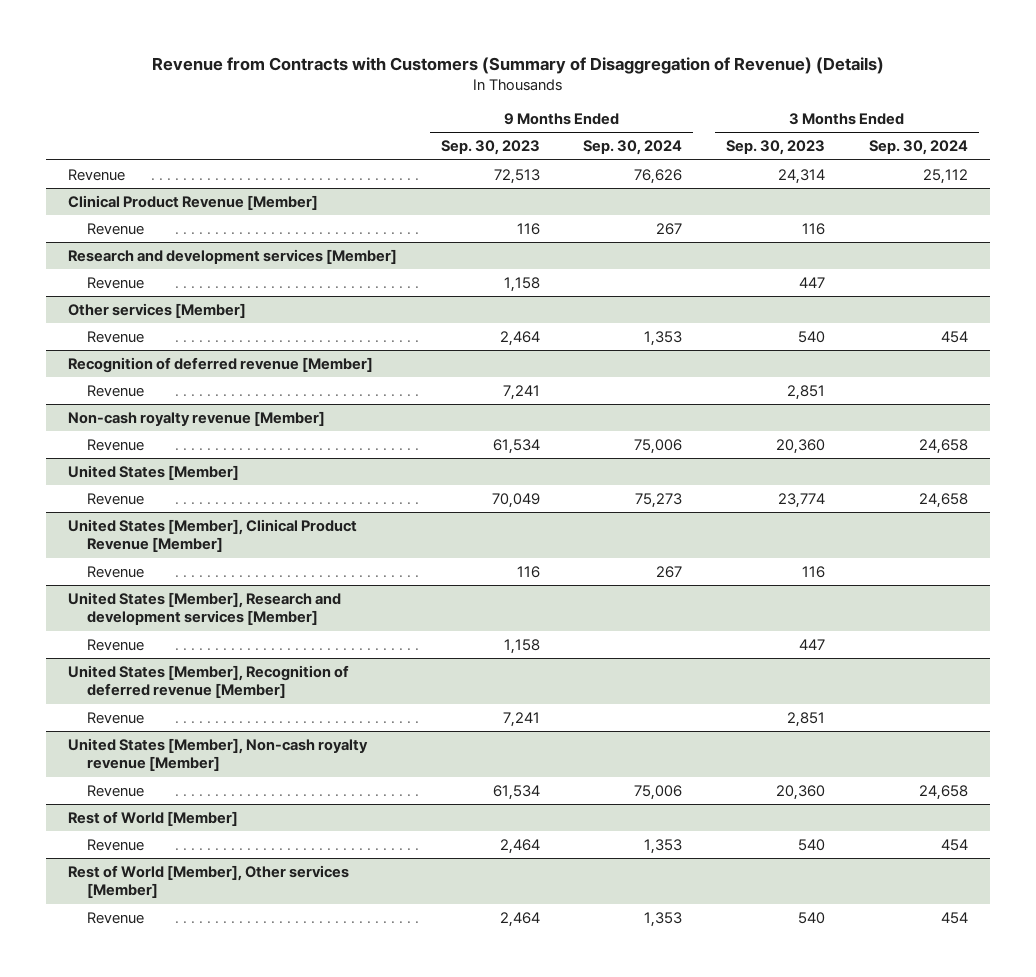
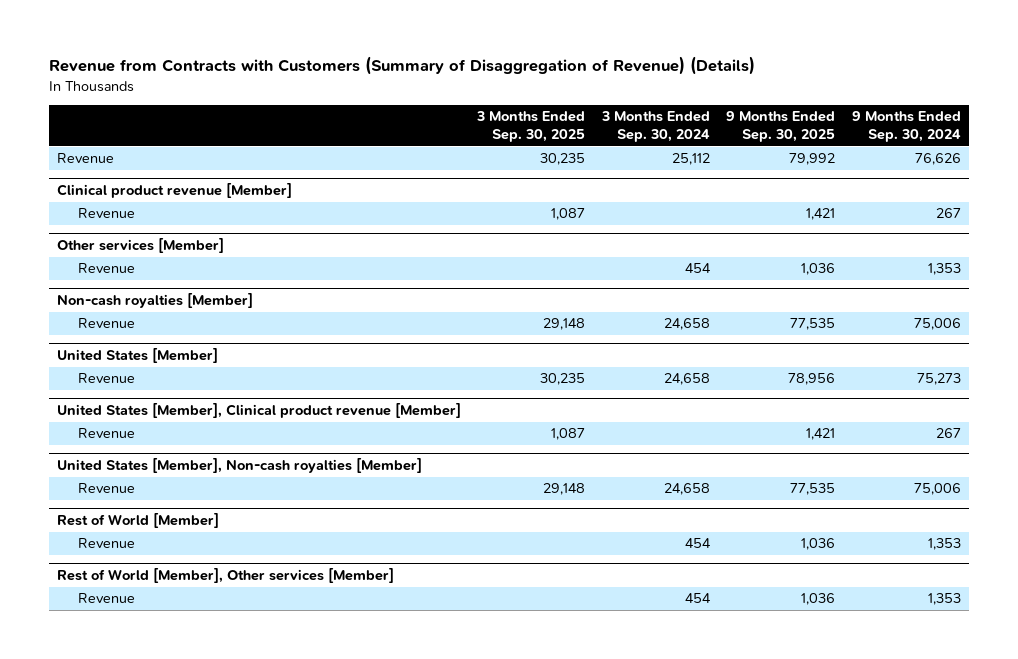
- | 9 Months Ended Sep. 30, 2023 | 9 Months Ended Sep. 30, 2024 | 3 Months Ended Sep. 30, 2023 | 3 Months Ended Sep. 30, 2024
+ | 3 Months Ended Sep. 30, 2025 | 3 Months Ended Sep. 30, 2024 | 9 Months Ended Sep. 30, 2025 | 9 Months Ended Sep. 30, 2024
- Clinical Product Revenue [Member]
+ Clinical product revenue [Member]
- Research and development services [Member]
- Revenue | 1,158 | | 447 |
- Recognition of deferred revenue [Member]
- Revenue | 7,241 | | 2,851 |
- Non-cash royalty revenue [Member]
+ Non-cash royalties [Member]
- United States [Member], Clinical Product Revenue [Member]
+ United States [Member], Clinical product revenue [Member]
- United States [Member], Research and development services [Member]
- Revenue | 1,158 | | 447 |
- United States [Member], Recognition of deferred revenue [Member]
- Revenue | 7,241 | | 2,851 |
- United States [Member], Non-cash royalty revenue [Member]
+ United States [Member], Non-cash royalties [Member]

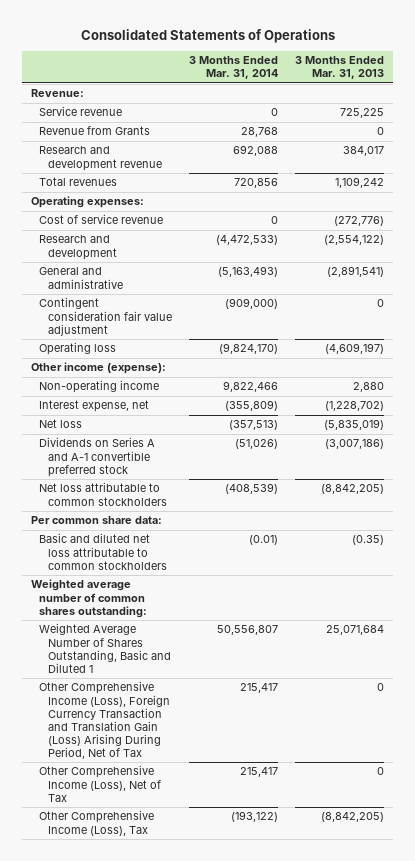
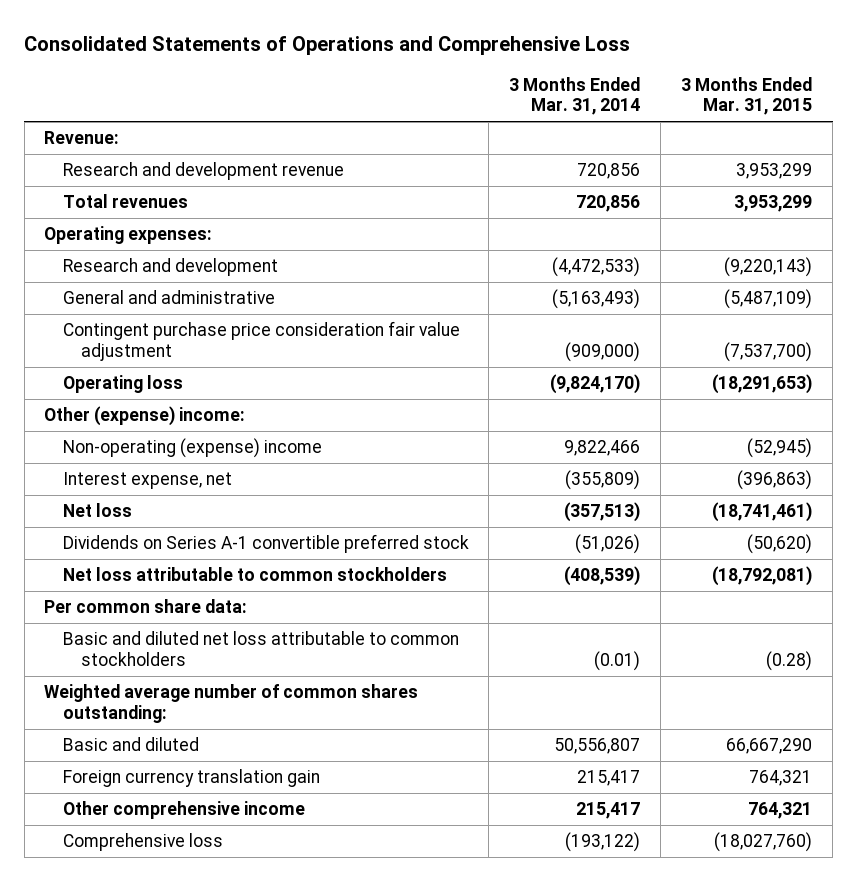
- Consolidated Statements of Operations
+ Consolidated Statements of Operations and Comprehensive Loss
- | 3 Months Ended Mar. 31, 2014 | 3 Months Ended Mar. 31, 2013
+ | 3 Months Ended Mar. 31, 2014 | 3 Months Ended Mar. 31, 2015
- Service revenue | 0 | 725,225
- Revenue from Grants | 28,768 | 0
- Research and development revenue | 692,088 | 384,017
+ Research and development revenue | 720,856 | 3,953,299
- Cost of service revenue | 0 | (272,776)
- Contingent consideration fair value adjustment | (909,000) | 0
+ Contingent purchase price consideration fair value adjustment | (909,000) | (7,537,700)
- Other income (expense):
- Non-operating income | 9,822,466 | 2,880
+ Other (expense) income:
+ Non-operating (expense) income | 9,822,466 | (52,945)
- Dividends on Series A and A-1 convertible preferred stock | (51,026) | (3,007,186)
+ Dividends on Series A-1 convertible preferred stock | (51,026) | (50,620)
- Weighted Average Number of Shares Outstanding, Basic and Diluted 1 | 50,556,807 | 25,071,684
- Other Comprehensive Income (Loss), Foreign Currency Transaction and Translation Gain (Loss) Arising During Period, Net of Tax | 215,417 | 0
- Other Comprehensive Income (Loss), Net of Tax | 215,417 | 0
- Other Comprehensive Income (Loss), Tax | (193,122) | (8,842,205)
+ Basic and diluted | 50,556,807 | 66,667,290
+ Foreign currency translation gain | 215,417 | 764,321
+ Other comprehensive income | 215,417 | 764,321
+ Comprehensive loss | (193,122) | (18,027,760)

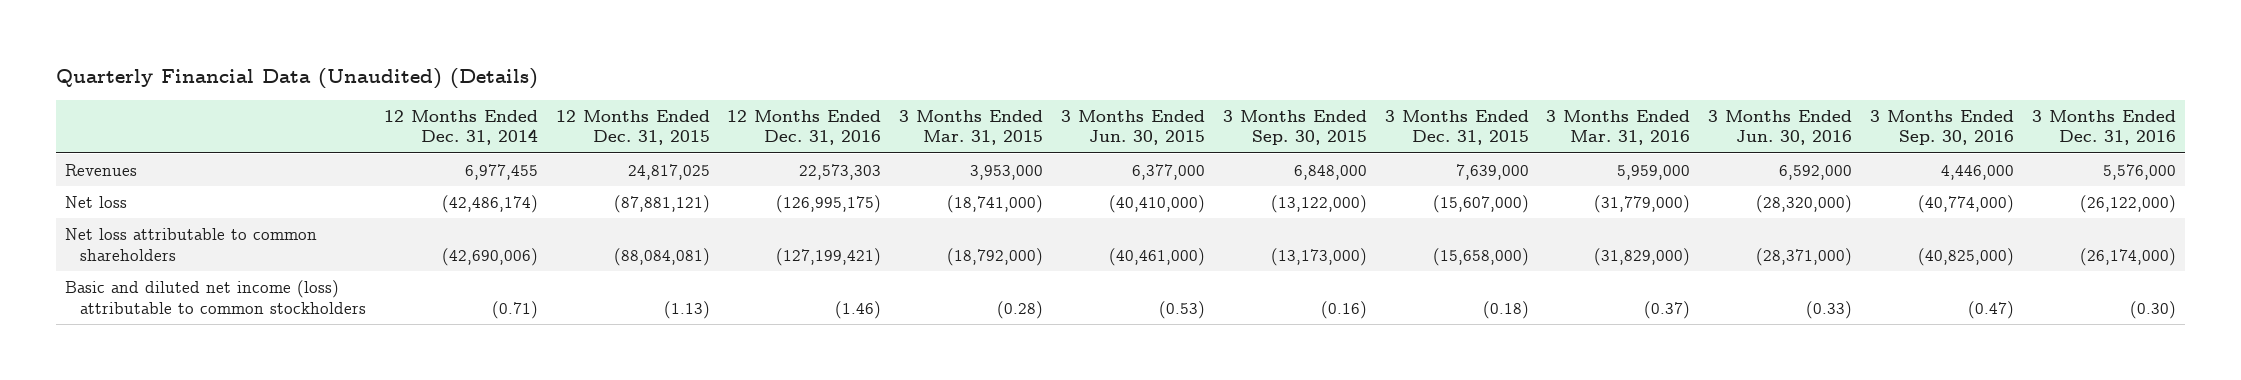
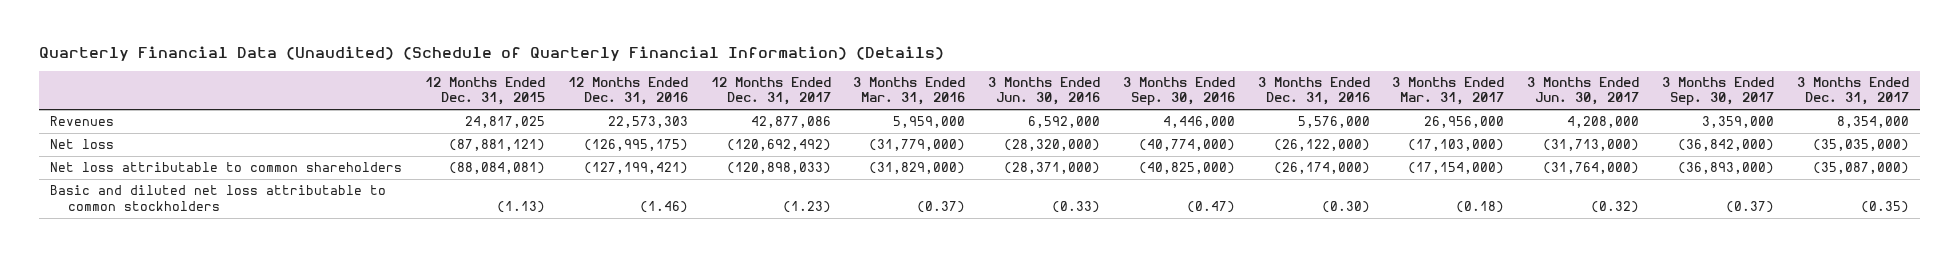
- Quarterly Financial Data (Unaudited) (Details)
+ Quarterly Financial Data (Unaudited) (Schedule of Quarterly Financial Information) (Details)
- | 12 Months Ended Dec. 31, 2014 | 12 Months Ended Dec. 31, 2015 | 12 Months Ended Dec. 31, 2016 | 3 Months Ended Mar. 31, 2015 | 3 Months Ended Jun. 30, 2015 | 3 Months Ended Sep. 30, 2015 | 3 Months Ended Dec. 31, 2015 | 3 Months Ended Mar. 31, 2016 | 3 Months Ended Jun. 30, 2016 | 3 Months Ended Sep. 30, 2016 | 3 Months Ended Dec. 31, 2016
+ | 12 Months Ended Dec. 31, 2015 | 12 Months Ended Dec. 31, 2016 | 12 Months Ended Dec. 31, 2017 | 3 Months Ended Mar. 31, 2016 | 3 Months Ended Jun. 30, 2016 | 3 Months Ended Sep. 30, 2016 | 3 Months Ended Dec. 31, 2016 | 3 Months Ended Mar. 31, 2017 | 3 Months Ended Jun. 30, 2017 | 3 Months Ended Sep. 30, 2017 | 3 Months Ended Dec. 31, 2017
- Basic and diluted net income (loss) attributable to common stockholders | (0.71) | (1.13) | (1.46) | (0.28) | (0.53) | (0.16) | (0.18) | (0.37) | (0.33) | (0.47) | (0.30)
+ Basic and diluted net loss attributable to common stockholders | (1.13) | (1.46) | (1.23) | (0.37) | (0.33) | (0.47) | (0.30) | (0.18) | (0.32) | (0.37) | (0.35)

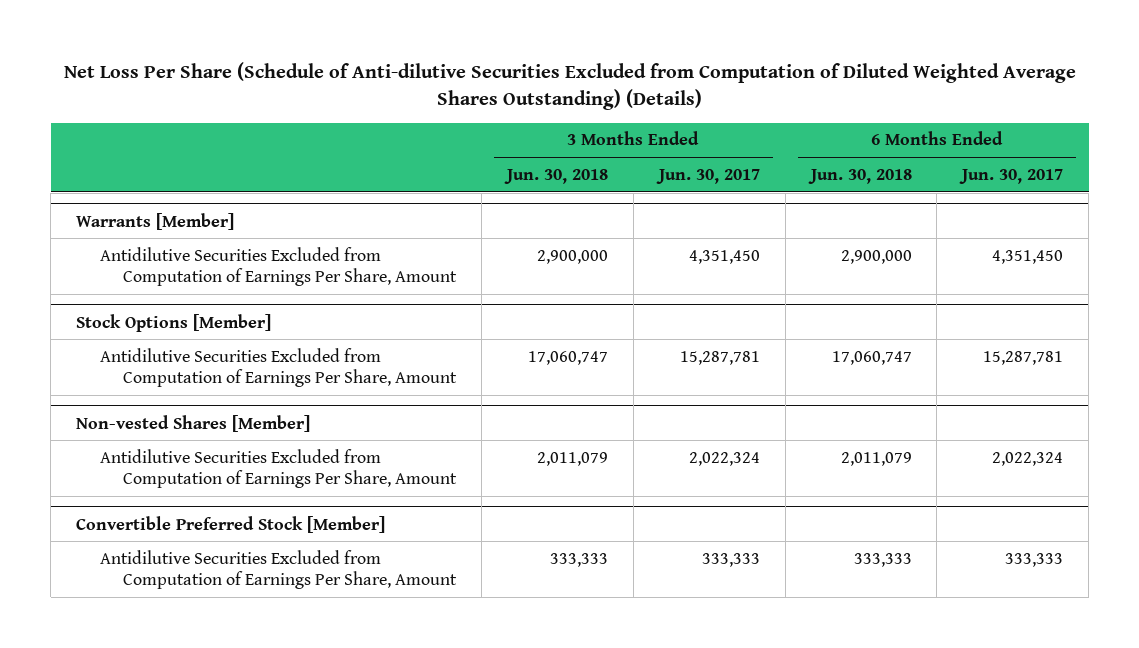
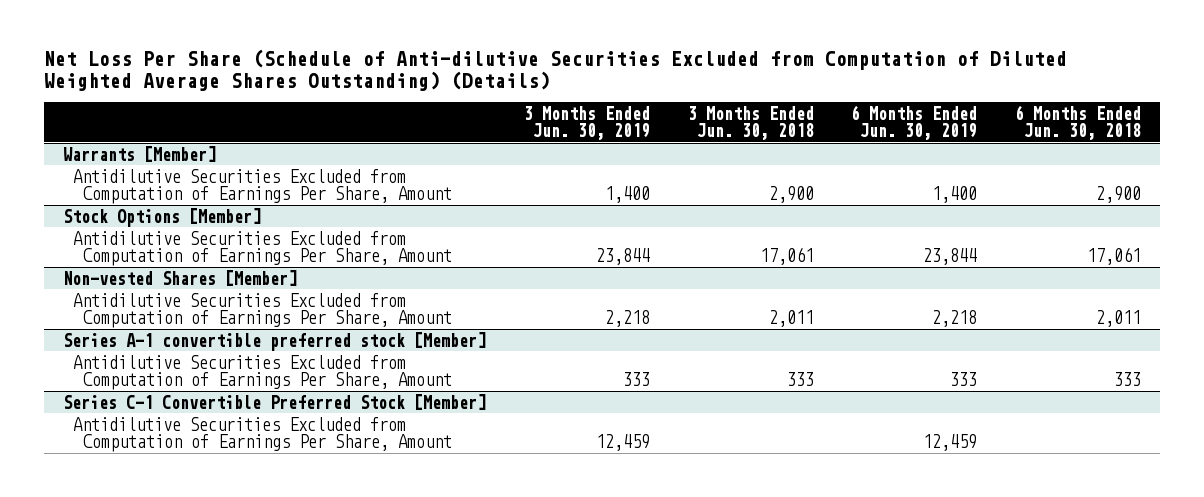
- | 3 Months Ended Jun. 30, 2018 | 3 Months Ended Jun. 30, 2017 | 6 Months Ended Jun. 30, 2018 | 6 Months Ended Jun. 30, 2017
+ | 3 Months Ended Jun. 30, 2019 | 3 Months Ended Jun. 30, 2018 | 6 Months Ended Jun. 30, 2019 | 6 Months Ended Jun. 30, 2018
@ Warrants [Member]
- Antidilutive Securities Excluded from Computation of Earnings Per Share, Amount | 2,900,000 | 4,351,450 | 2,900,000 | 4,351,450
+ Antidilutive Securities Excluded from Computation of Earnings Per Share, Amount | 1,400 | 2,900 | 1,400 | 2,900
@ Stock Options [Member]
- Antidilutive Securities Excluded from Computation of Earnings Per Share, Amount | 17,060,747 | 15,287,781 | 17,060,747 | 15,287,781
+ Antidilutive Securities Excluded from Computation of Earnings Per Share, Amount | 23,844 | 17,061 | 23,844 | 17,061
@ Non-vested Shares [Member]
- Antidilutive Securities Excluded from Computation of Earnings Per Share, Amount | 2,011,079 | 2,022,324 | 2,011,079 | 2,022,324
- Convertible Preferred Stock [Member]
- Antidilutive Securities Excluded from Computation of Earnings Per Share, Amount | 333,333 | 333,333 | 333,333 | 333,333
@ Non-vested Shares [Member]
+ Antidilutive Securities Excluded from Computation of Earnings Per Share, Amount | 2,218 | 2,011 | 2,218 | 2,011
+ Series A-1 convertible preferred stock [Member]
+ Antidilutive Securities Excluded from Computation of Earnings Per Share, Amount | 333 | 333 | 333 | 333
+ Series C-1 Convertible Preferred Stock [Member]
+ Antidilutive Securities Excluded from Computation of Earnings Per Share, Amount | 12,459 | | 12,459 |

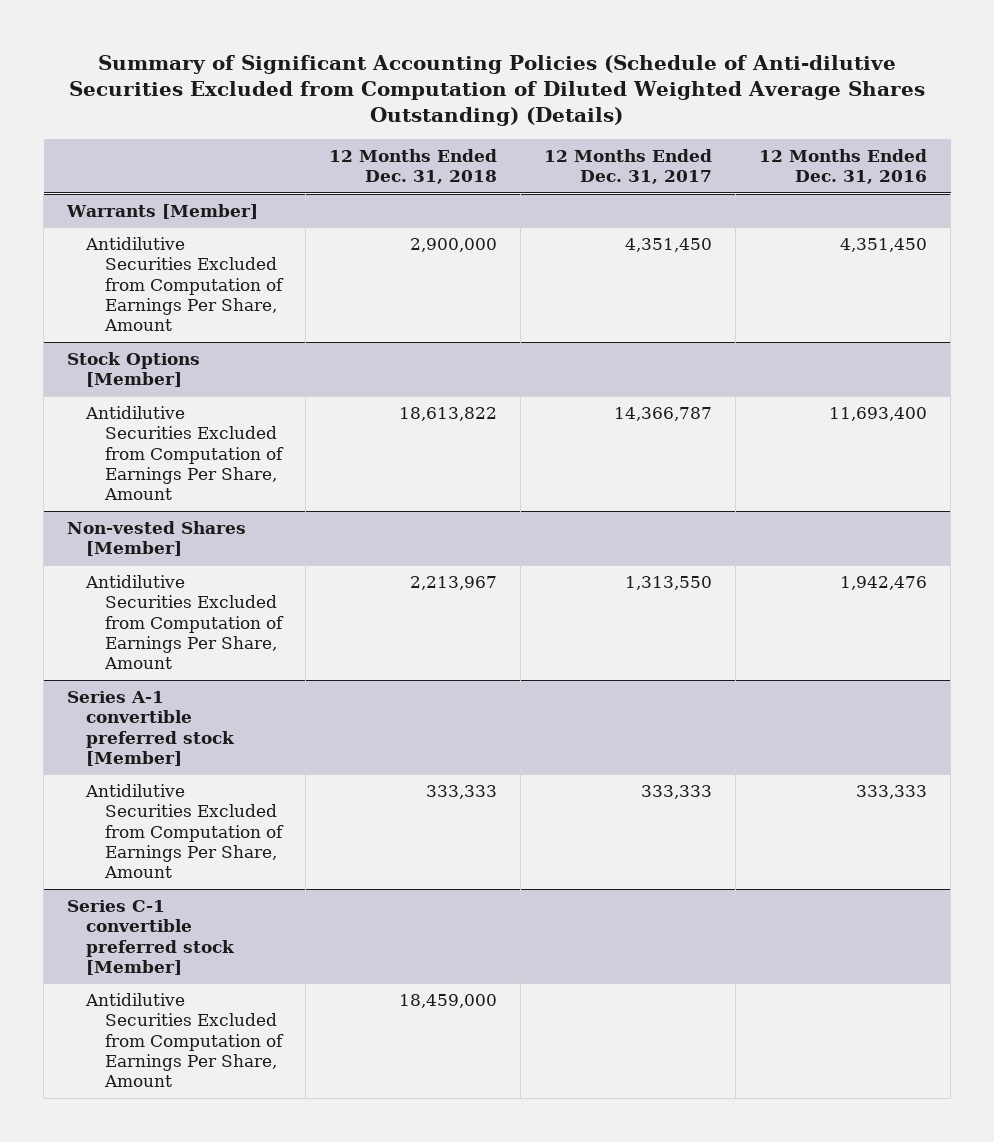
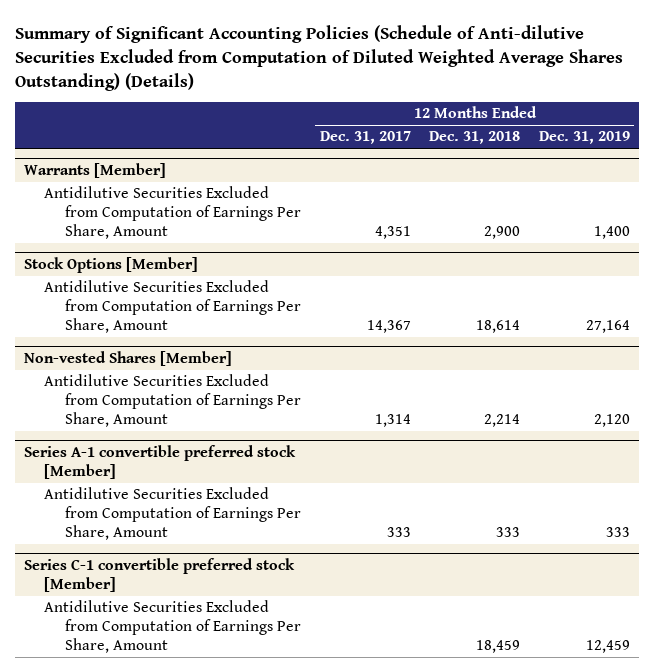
- | 12 Months Ended Dec. 31, 2018 | 12 Months Ended Dec. 31, 2017 | 12 Months Ended Dec. 31, 2016
+ | 12 Months Ended Dec. 31, 2017 | 12 Months Ended Dec. 31, 2018 | 12 Months Ended Dec. 31, 2019
@ Warrants [Member]
- Antidilutive Securities Excluded from Computation of Earnings Per Share, Amount | 2,900,000 | 4,351,450 | 4,351,450
+ Antidilutive Securities Excluded from Computation of Earnings Per Share, Amount | 4,351 | 2,900 | 1,400
@ Stock Options [Member]
- Antidilutive Securities Excluded from Computation of Earnings Per Share, Amount | 18,613,822 | 14,366,787 | 11,693,400
+ Antidilutive Securities Excluded from Computation of Earnings Per Share, Amount | 14,367 | 18,614 | 27,164
@ Non-vested Shares [Member]
- Antidilutive Securities Excluded from Computation of Earnings Per Share, Amount | 2,213,967 | 1,313,550 | 1,942,476
+ Antidilutive Securities Excluded from Computation of Earnings Per Share, Amount | 1,314 | 2,214 | 2,120
@ Series A-1 convertible preferred stock [Member]
- Antidilutive Securities Excluded from Computation of Earnings Per Share, Amount | 333,333 | 333,333 | 333,333
+ Antidilutive Securities Excluded from Computation of Earnings Per Share, Amount | 333 | 333 | 333
@ Series C-1 convertible preferred stock [Member]
- Antidilutive Securities Excluded from Computation of Earnings Per Share, Amount | 18,459,000 | |
+ Antidilutive Securities Excluded from Computation of Earnings Per Share, Amount | | 18,459 | 12,459

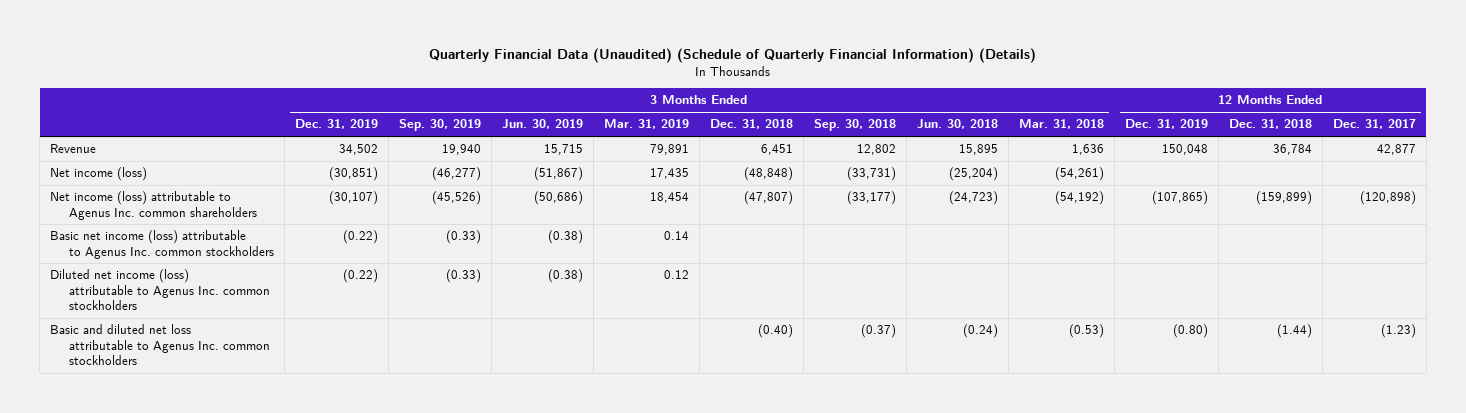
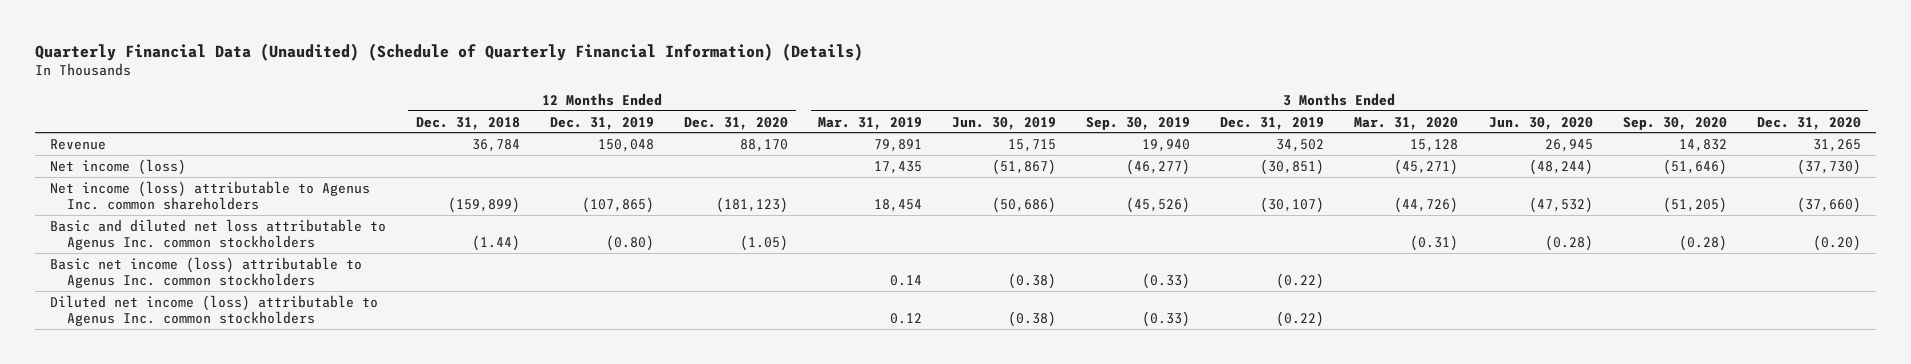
- | 3 Months Ended Dec. 31, 2019 | 3 Months Ended Sep. 30, 2019 | 3 Months Ended Jun. 30, 2019 | 3 Months Ended Mar. 31, 2019 | 3 Months Ended Dec. 31, 2018 | 3 Months Ended Sep. 30, 2018 | 3 Months Ended Jun. 30, 2018 | 3 Months Ended Mar. 31, 2018 | 12 Months Ended Dec. 31, 2019 | 12 Months Ended Dec. 31, 2018 | 12 Months Ended Dec. 31, 2017
+ | 12 Months Ended Dec. 31, 2018 | 12 Months Ended Dec. 31, 2019 | 12 Months Ended Dec. 31, 2020 | 3 Months Ended Mar. 31, 2019 | 3 Months Ended Jun. 30, 2019 | 3 Months Ended Sep. 30, 2019 | 3 Months Ended Dec. 31, 2019 | 3 Months Ended Mar. 31, 2020 | 3 Months Ended Jun. 30, 2020 | 3 Months Ended Sep. 30, 2020 | 3 Months Ended Dec. 31, 2020
moved up: Basic and diluted net loss attributable to Agenus Inc. common stockholders | (1.44) | (0.80) | (1.05) | | | | | (0.31) | (0.28) | (0.28) | (0.20)

